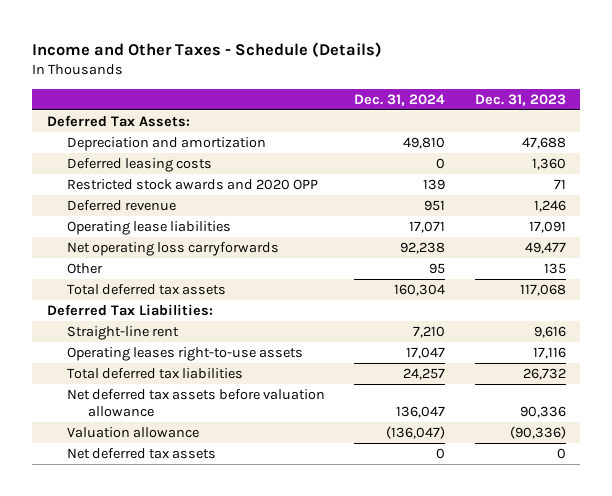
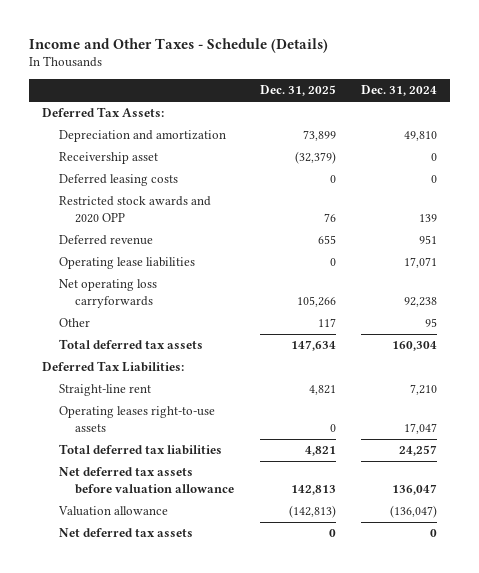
- | Dec. 31, 2024 | Dec. 31, 2023
+ | Dec. 31, 2025 | Dec. 31, 2024
+ Receivership asset | (32,379) | 0

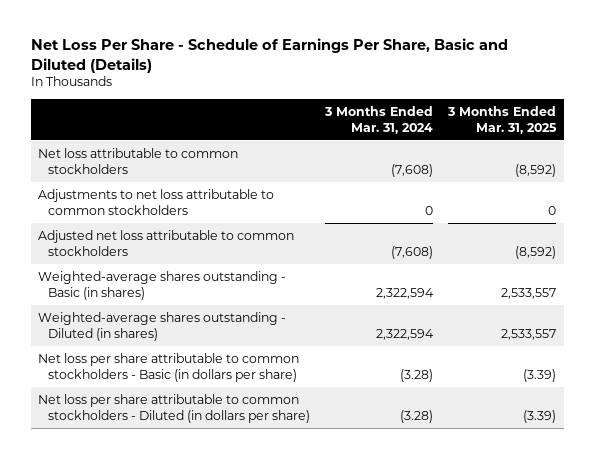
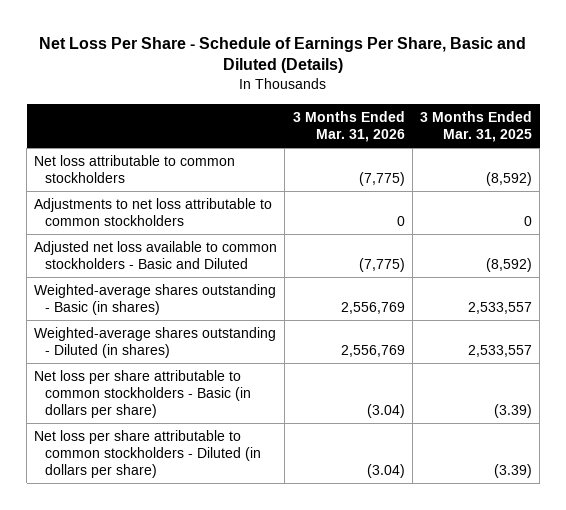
- | 3 Months Ended Mar. 31, 2024 | 3 Months Ended Mar. 31, 2025
+ | 3 Months Ended Mar. 31, 2026 | 3 Months Ended Mar. 31, 2025
- Adjusted net loss attributable to common stockholders | (7,608) | (8,592)
+ Adjusted net loss available to common stockholders - Basic and Diluted | (7,775) | (8,592)

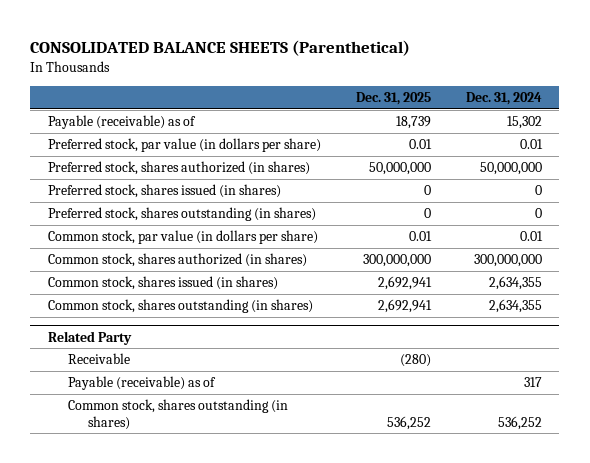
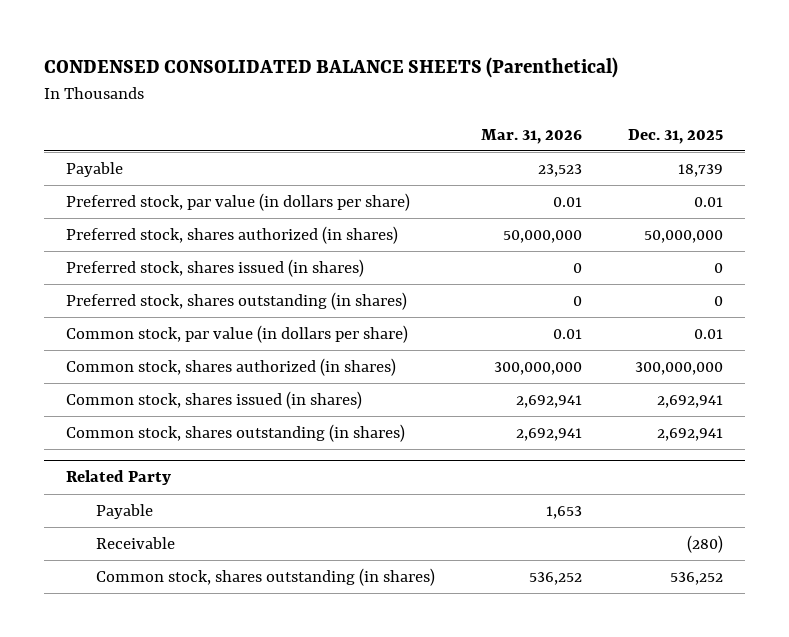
- CONSOLIDATED BALANCE SHEETS (Parenthetical)
+ CONDENSED CONSOLIDATED BALANCE SHEETS (Parenthetical)
- | Dec. 31, 2025 | Dec. 31, 2024
+ | Mar. 31, 2026 | Dec. 31, 2025
- Payable (receivable) as of | 18,739 | 15,302
+ Payable | 23,523 | 18,739
@ Related Party
+ Payable | 1,653 |
- Payable (receivable) as of | | 317

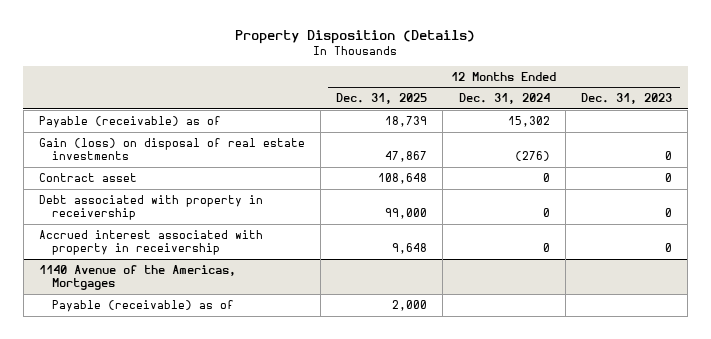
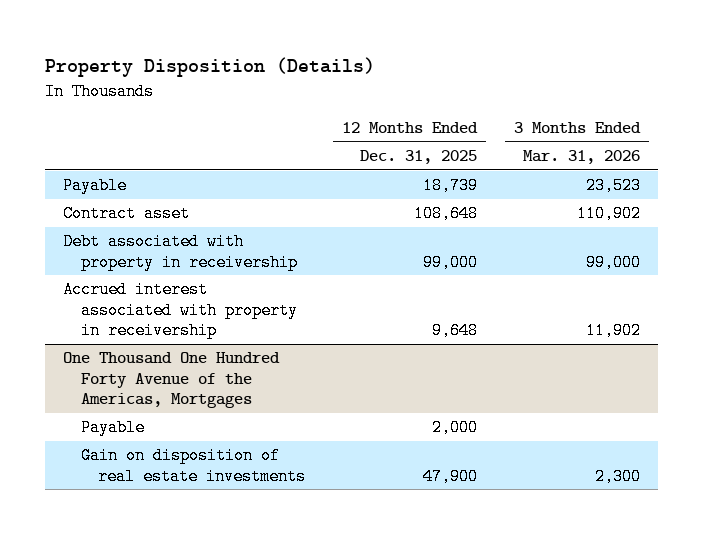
- | 12 Months Ended Dec. 31, 2025 | 12 Months Ended Dec. 31, 2024 | 12 Months Ended Dec. 31, 2023
+ | 12 Months Ended Dec. 31, 2025 | 3 Months Ended Mar. 31, 2026
- Payable (receivable) as of | 18,739 | 15,302 |
- Gain (loss) on disposal of real estate investments | 47,867 | (276) | 0
+ Payable | 18,739 | 23,523
- 1140 Avenue of the Americas, Mortgages
- Payable (receivable) as of | 2,000 | |
+ One Thousand One Hundred Forty Avenue of the Americas, Mortgages
+ Payable | 2,000 |
+ Gain on disposition of real estate investments | 47,900 | 2,300

